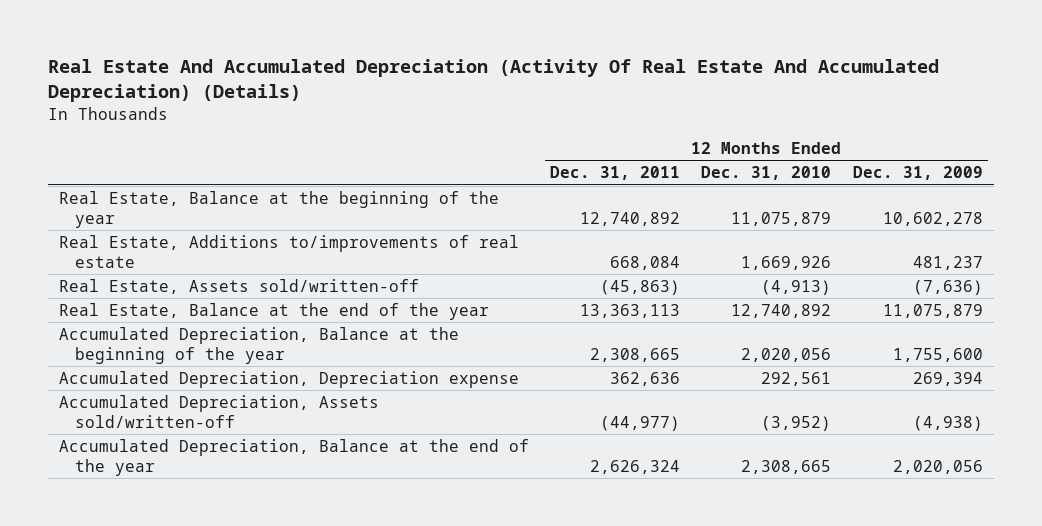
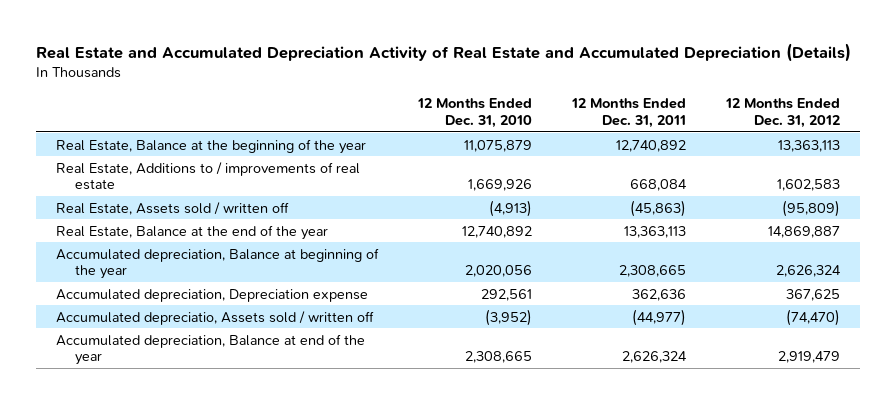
- Real Estate And Accumulated Depreciation (Activity Of Real Estate And Accumulated Depreciation) (Details)
+ Real Estate and Accumulated Depreciation Activity of Real Estate and Accumulated Depreciation (Details)
- | 12 Months Ended Dec. 31, 2011 | 12 Months Ended Dec. 31, 2010 | 12 Months Ended Dec. 31, 2009
+ | 12 Months Ended Dec. 31, 2010 | 12 Months Ended Dec. 31, 2011 | 12 Months Ended Dec. 31, 2012
- Real Estate, Additions to/improvements of real estate | 668,084 | 1,669,926 | 481,237
- Real Estate, Assets sold/written-off | (45,863) | (4,913) | (7,636)
+ Real Estate, Additions to / improvements of real estate | 1,669,926 | 668,084 | 1,602,583
+ Real Estate, Assets sold / written off | (4,913) | (45,863) | (95,809)
- Accumulated Depreciation, Balance at the beginning of the year | 2,308,665 | 2,020,056 | 1,755,600
- Accumulated Depreciation, Depreciation expense | 362,636 | 292,561 | 269,394
- Accumulated Depreciation, Assets sold/written-off | (44,977) | (3,952) | (4,938)
- Accumulated Depreciation, Balance at the end of the year | 2,626,324 | 2,308,665 | 2,020,056
+ Accumulated depreciation, Balance at beginning of the year | 2,020,056 | 2,308,665 | 2,626,324
+ Accumulated depreciation, Depreciation expense | 292,561 | 362,636 | 367,625
+ Accumulated depreciatio, Assets sold / written off | (3,952) | (44,977) | (74,470)
+ Accumulated depreciation, Balance at end of the year | 2,308,665 | 2,626,324 | 2,919,479

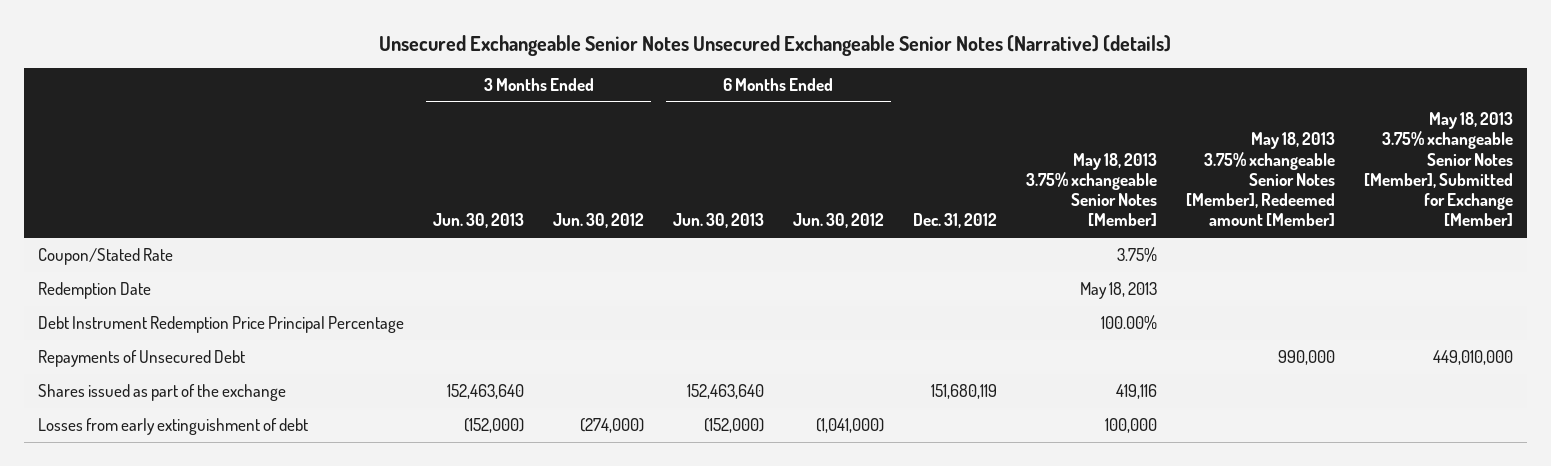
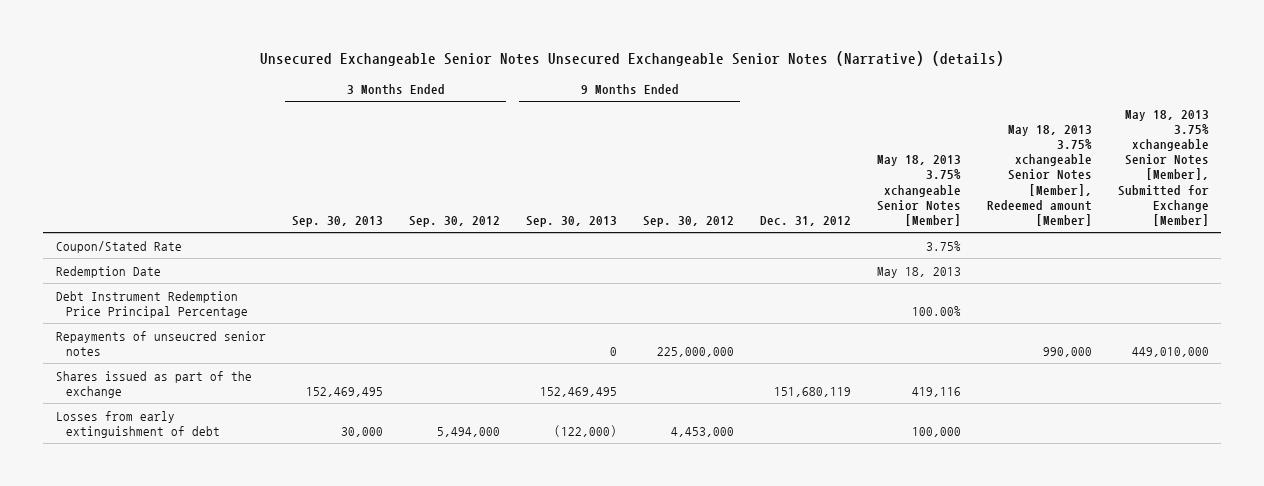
- | 3 Months Ended Jun. 30, 2013 | 3 Months Ended Jun. 30, 2012 | 6 Months Ended Jun. 30, 2013 | 6 Months Ended Jun. 30, 2012 | Dec. 31, 2012 | May 18, 2013 3.75% xchangeable Senior Notes [Member] | May 18, 2013 3.75% xchangeable Senior Notes [Member], Redeemed amount [Member] | May 18, 2013 3.75% xchangeable Senior Notes [Member], Submitted for Exchange [Member]
+ | 3 Months Ended Sep. 30, 2013 | 3 Months Ended Sep. 30, 2012 | 9 Months Ended Sep. 30, 2013 | 9 Months Ended Sep. 30, 2012 | Dec. 31, 2012 | May 18, 2013 3.75% xchangeable Senior Notes [Member] | May 18, 2013 3.75% xchangeable Senior Notes [Member], Redeemed amount [Member] | May 18, 2013 3.75% xchangeable Senior Notes [Member], Submitted for Exchange [Member]
- Repayments of Unsecured Debt | | | | | | | 990,000 | 449,010,000
+ Repayments of unseucred senior notes | | | 0 | 225,000,000 | | | 990,000 | 449,010,000

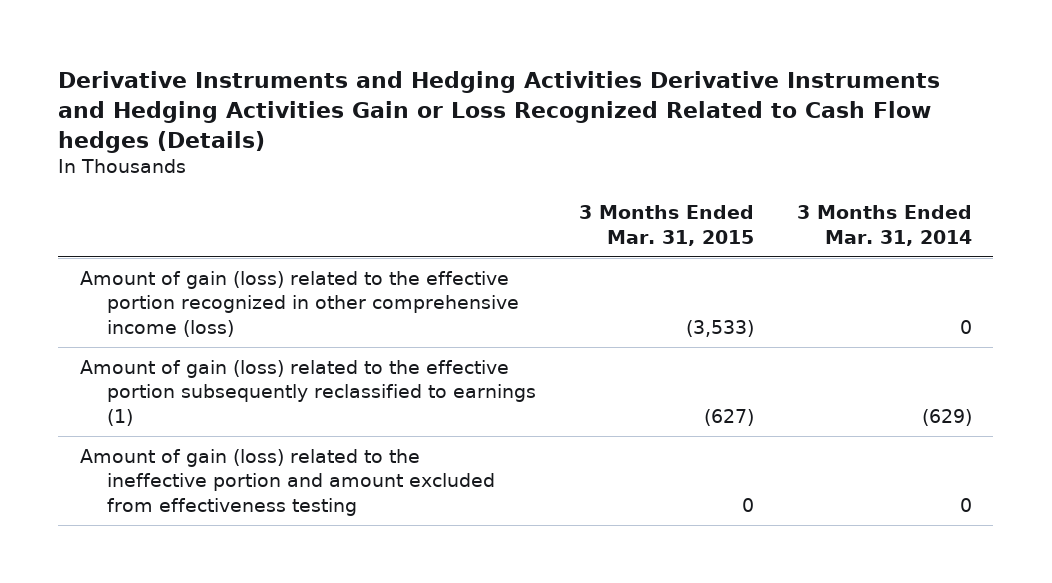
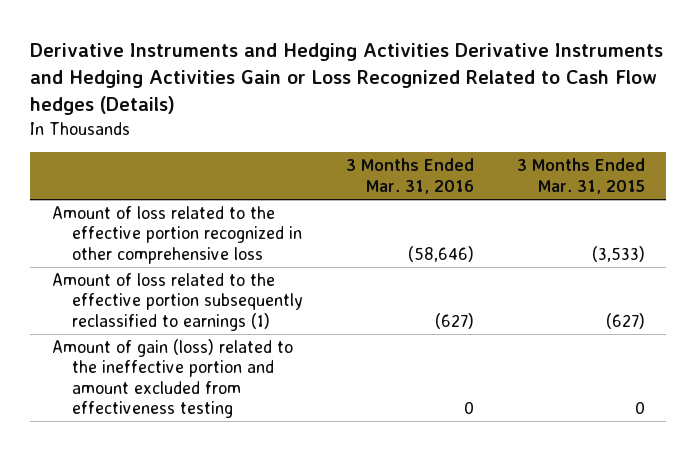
- | 3 Months Ended Mar. 31, 2015 | 3 Months Ended Mar. 31, 2014
+ | 3 Months Ended Mar. 31, 2016 | 3 Months Ended Mar. 31, 2015
- Amount of gain (loss) related to the effective portion recognized in other comprehensive income (loss) | (3,533) | 0
- Amount of gain (loss) related to the effective portion subsequently reclassified to earnings (1) | (627) | (629)
+ Amount of loss related to the effective portion recognized in other comprehensive loss | (58,646) | (3,533)
+ Amount of loss related to the effective portion subsequently reclassified to earnings (1) | (627) | (627)

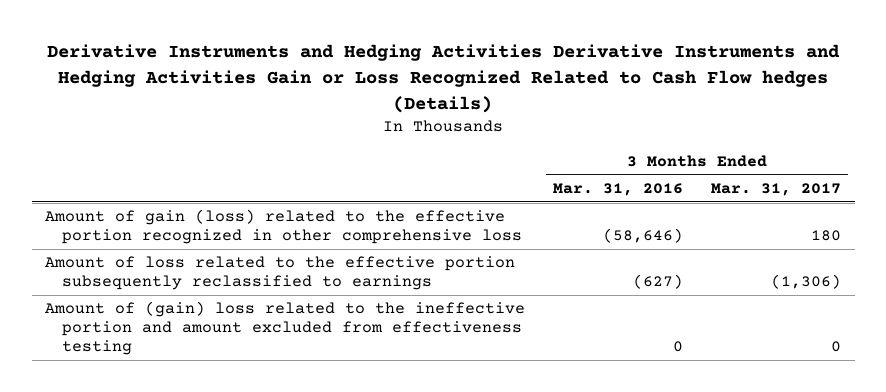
- | 3 Months Ended Mar. 31, 2016 | 3 Months Ended Mar. 31, 2015
+ | 3 Months Ended Mar. 31, 2016 | 3 Months Ended Mar. 31, 2017
- Amount of loss related to the effective portion recognized in other comprehensive loss | (58,646) | (3,533)
- Amount of loss related to the effective portion subsequently reclassified to earnings (1) | (627) | (627)
- Amount of gain (loss) related to the ineffective portion and amount excluded from effectiveness testing | 0 | 0
+ Amount of gain (loss) related to the effective portion recognized in other comprehensive loss | (58,646) | 180
+ Amount of loss related to the effective portion subsequently reclassified to earnings | (627) | (1,306)
+ Amount of (gain) loss related to the ineffective portion and amount excluded from effectiveness testing | 0 | 0

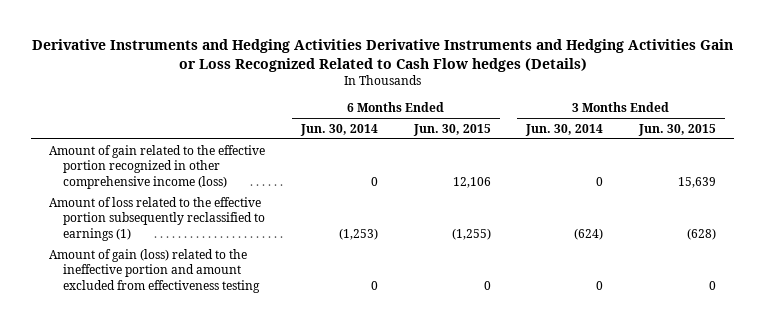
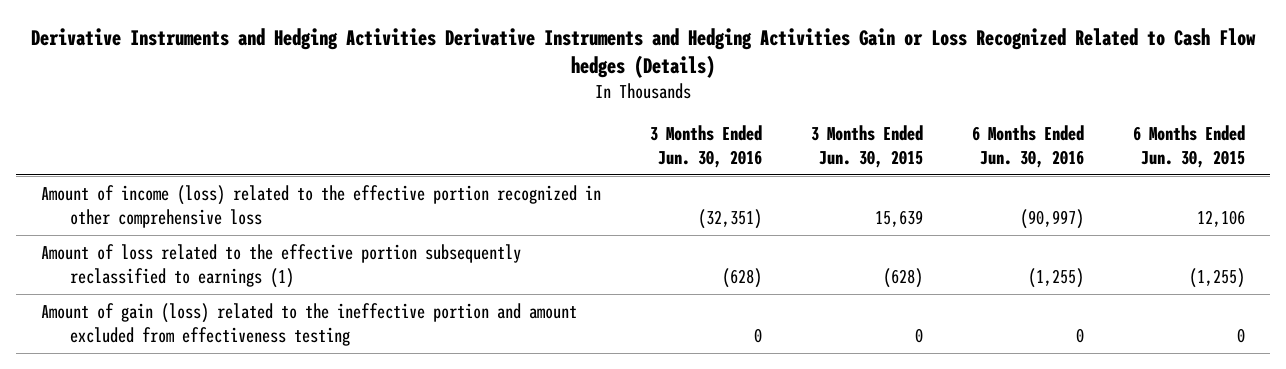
- | 6 Months Ended Jun. 30, 2014 | 6 Months Ended Jun. 30, 2015 | 3 Months Ended Jun. 30, 2014 | 3 Months Ended Jun. 30, 2015
+ | 3 Months Ended Jun. 30, 2016 | 3 Months Ended Jun. 30, 2015 | 6 Months Ended Jun. 30, 2016 | 6 Months Ended Jun. 30, 2015
- Amount of gain related to the effective portion recognized in other comprehensive income (loss) | 0 | 12,106 | 0 | 15,639
+ Amount of income (loss) related to the effective portion recognized in other comprehensive loss | (32,351) | 15,639 | (90,997) | 12,106

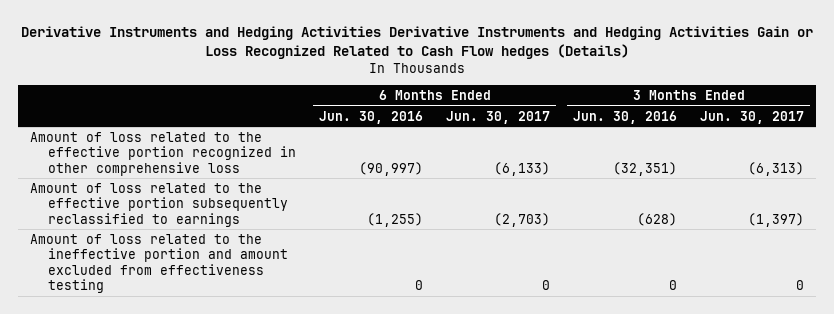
- | 3 Months Ended Jun. 30, 2016 | 3 Months Ended Jun. 30, 2015 | 6 Months Ended Jun. 30, 2016 | 6 Months Ended Jun. 30, 2015
+ | 6 Months Ended Jun. 30, 2016 | 6 Months Ended Jun. 30, 2017 | 3 Months Ended Jun. 30, 2016 | 3 Months Ended Jun. 30, 2017
- Amount of income (loss) related to the effective portion recognized in other comprehensive loss | (32,351) | 15,639 | (90,997) | 12,106
- Amount of loss related to the effective portion subsequently reclassified to earnings (1) | (628) | (628) | (1,255) | (1,255)
- Amount of gain (loss) related to the ineffective portion and amount excluded from effectiveness testing | 0 | 0 | 0 | 0
+ Amount of loss related to the effective portion recognized in other comprehensive loss | (90,997) | (6,133) | (32,351) | (6,313)
+ Amount of loss related to the effective portion subsequently reclassified to earnings | (1,255) | (2,703) | (628) | (1,397)
+ Amount of loss related to the ineffective portion and amount excluded from effectiveness testing | 0 | 0 | 0 | 0

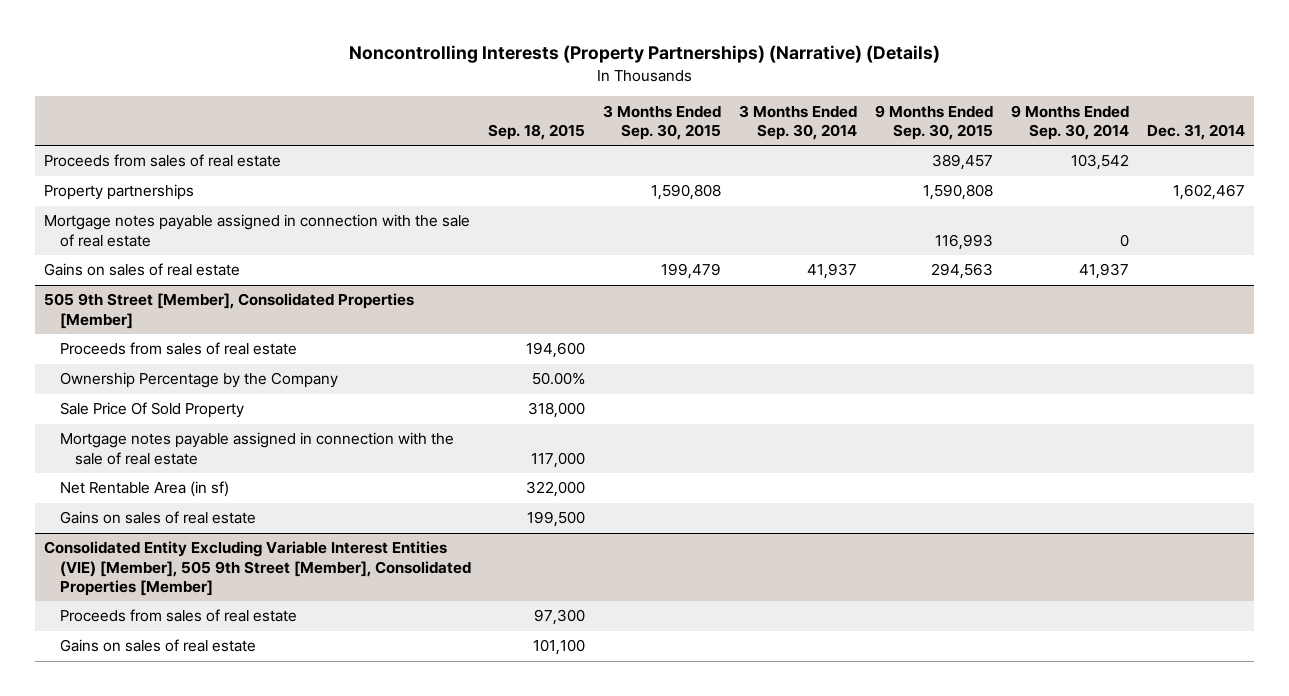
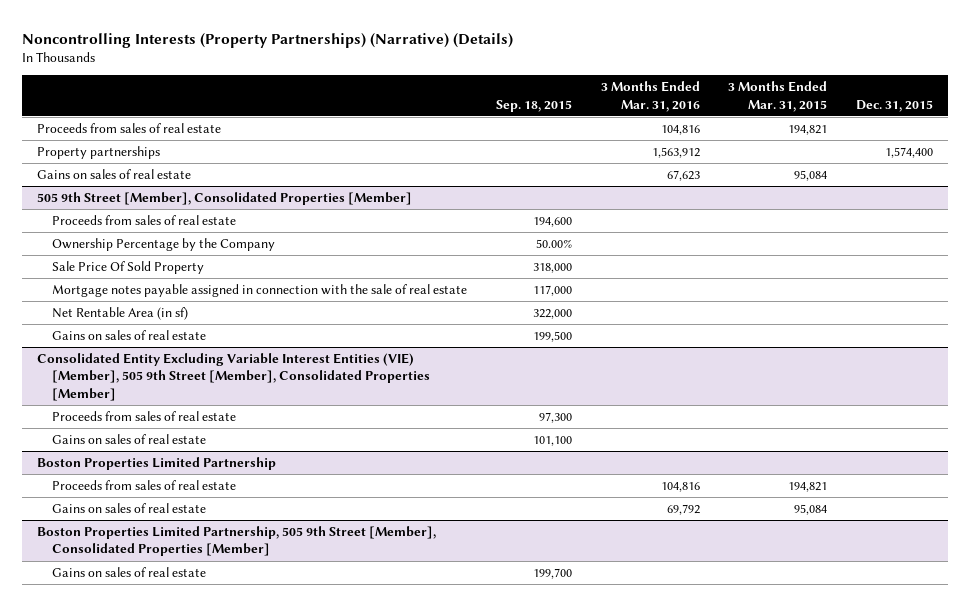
- | Sep. 18, 2015 | 3 Months Ended Sep. 30, 2015 | 3 Months Ended Sep. 30, 2014 | 9 Months Ended Sep. 30, 2015 | 9 Months Ended Sep. 30, 2014 | Dec. 31, 2014
+ | Sep. 18, 2015 | 3 Months Ended Mar. 31, 2016 | 3 Months Ended Mar. 31, 2015 | Dec. 31, 2015
- Mortgage notes payable assigned in connection with the sale of real estate | | | | 116,993 | 0 |
+ Boston Properties Limited Partnership
+ Proceeds from sales of real estate | | 104,816 | 194,821 |
+ Gains on sales of real estate | | 69,792 | 95,084 |
+ Boston Properties Limited Partnership, 505 9th Street [Member], Consolidated Properties [Member]
+ Gains on sales of real estate | 199,700 | | |

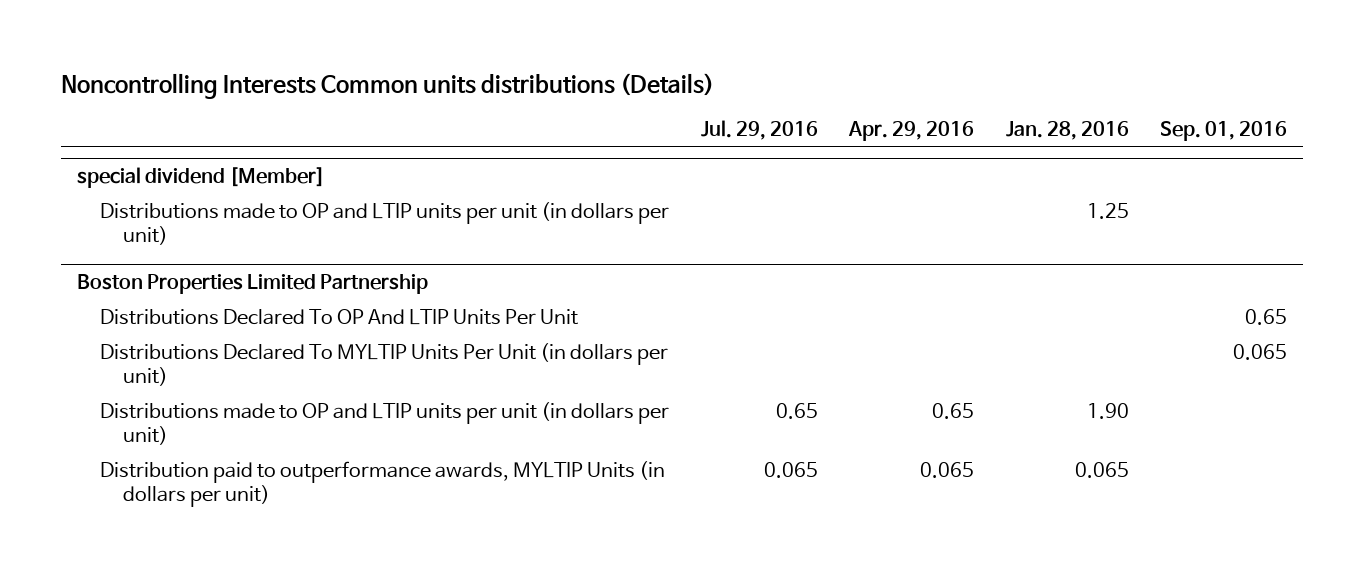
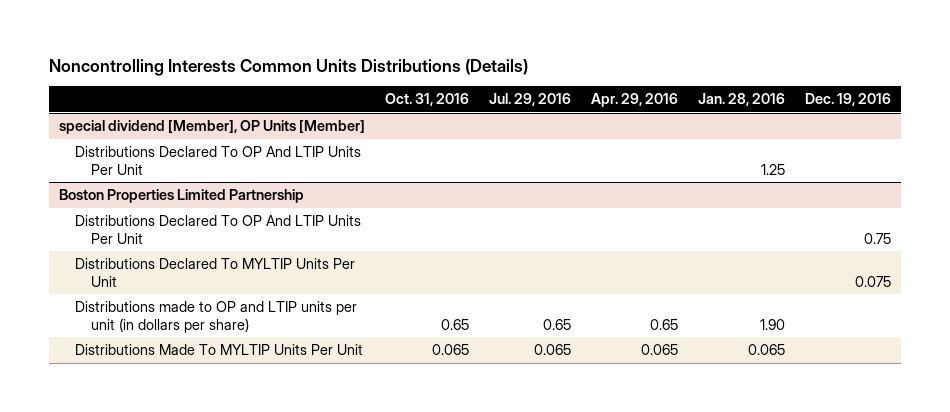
- Noncontrolling Interests Common units distributions (Details)
+ Noncontrolling Interests Common Units Distributions (Details)
- | Jul. 29, 2016 | Apr. 29, 2016 | Jan. 28, 2016 | Sep. 01, 2016
+ | Oct. 31, 2016 | Jul. 29, 2016 | Apr. 29, 2016 | Jan. 28, 2016 | Dec. 19, 2016
- special dividend [Member]
- Distributions made to OP and LTIP units per unit (in dollars per unit) | | | 1.25 |
+ special dividend [Member], OP Units [Member]
+ Distributions Declared To OP And LTIP Units Per Unit | | | | 1.25 |
@ Boston Properties Limited Partnership
- Distributions Declared To MYLTIP Units Per Unit (in dollars per unit) | | | | 0.065
- Distributions made to OP and LTIP units per unit (in dollars per unit) | 0.65 | 0.65 | 1.90 |
- Distribution paid to outperformance awards, MYLTIP Units (in dollars per unit) | 0.065 | 0.065 | 0.065 |
+ Distributions Declared To MYLTIP Units Per Unit | | | | | 0.075
+ Distributions made to OP and LTIP units per unit (in dollars per share) | 0.65 | 0.65 | 0.65 | 1.90 |
+ Distributions Made To MYLTIP Units Per Unit | 0.065 | 0.065 | 0.065 | 0.065 |

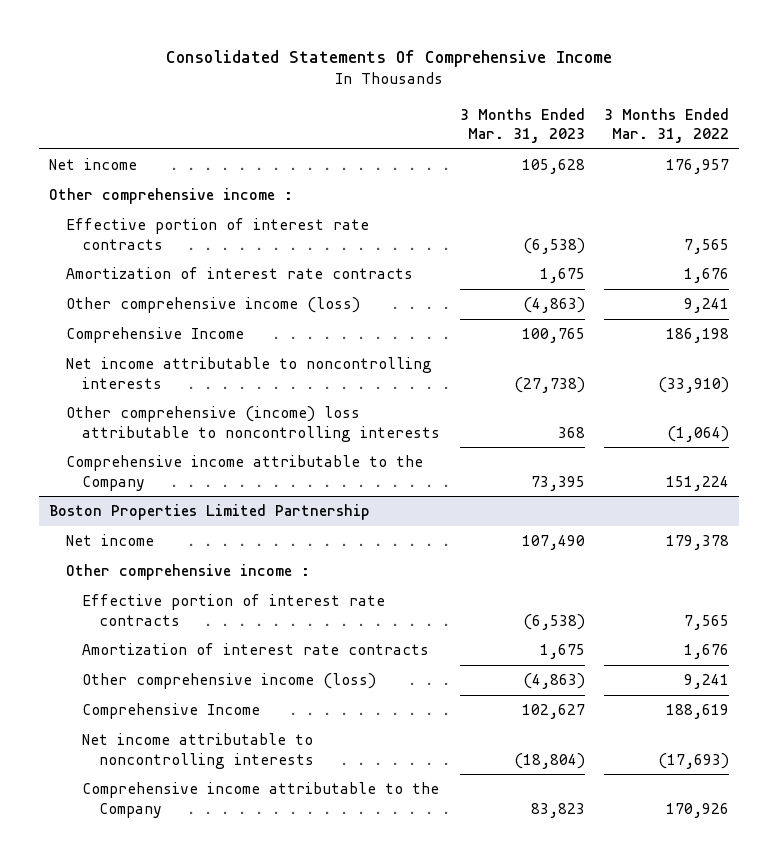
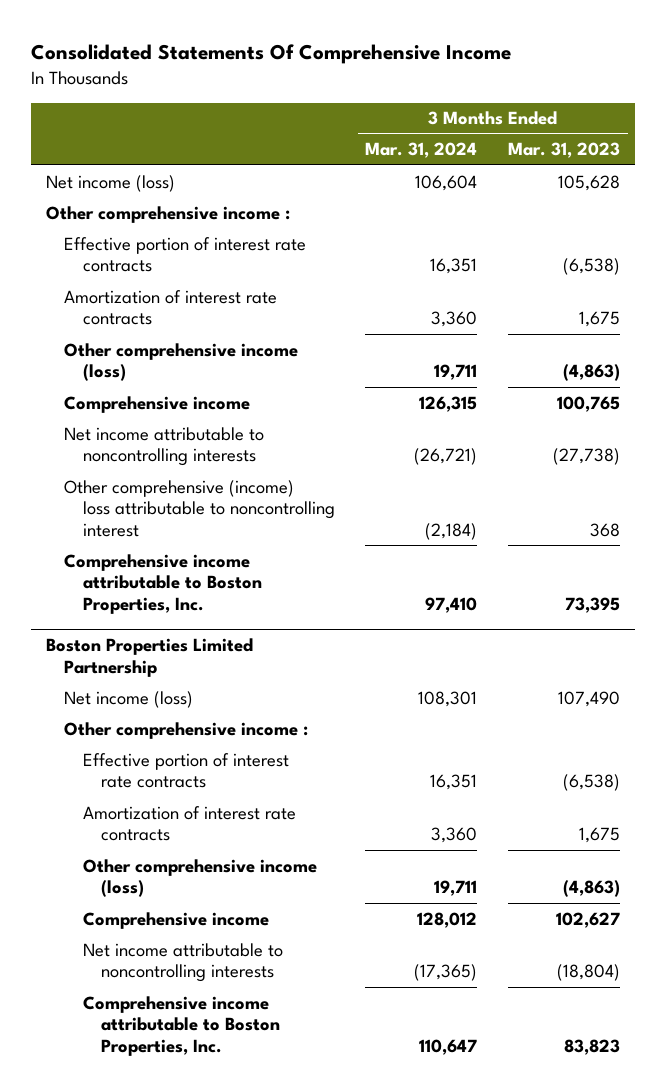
- | 3 Months Ended Mar. 31, 2023 | 3 Months Ended Mar. 31, 2022
+ | 3 Months Ended Mar. 31, 2024 | 3 Months Ended Mar. 31, 2023
- Net income | 105,628 | 176,957
+ Net income (loss) | 106,604 | 105,628
- Comprehensive Income | 100,765 | 186,198
+ Comprehensive income | 126,315 | 100,765
- Other comprehensive (income) loss attributable to noncontrolling interests | 368 | (1,064)
- Comprehensive income attributable to the Company | 73,395 | 151,224
+ Other comprehensive (income) loss attributable to noncontrolling interest | (2,184) | 368
+ Comprehensive income attributable to Boston Properties, Inc. | 97,410 | 73,395
@ Boston Properties Limited Partnership
- Net income | 107,490 | 179,378
+ Net income (loss) | 108,301 | 107,490
- Comprehensive Income | 102,627 | 188,619
+ Comprehensive income | 128,012 | 102,627
- Comprehensive income attributable to the Company | 83,823 | 170,926
+ Comprehensive income attributable to Boston Properties, Inc. | 110,647 | 83,823

